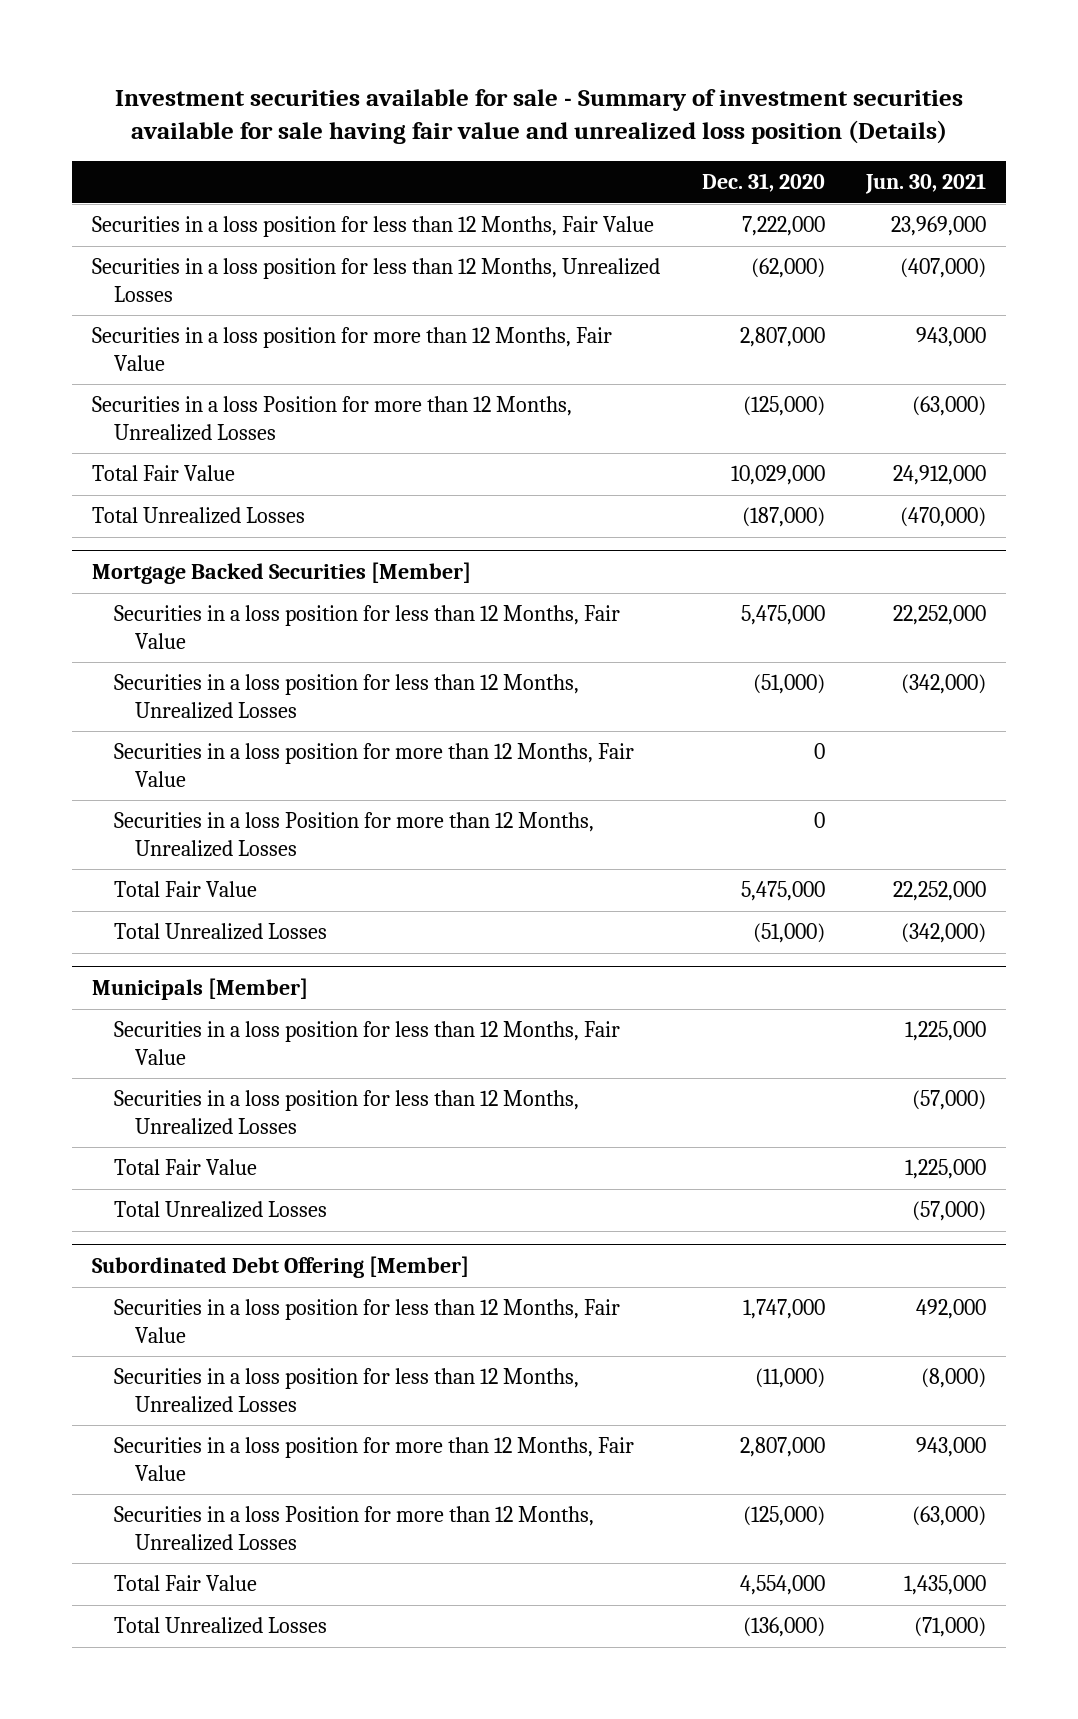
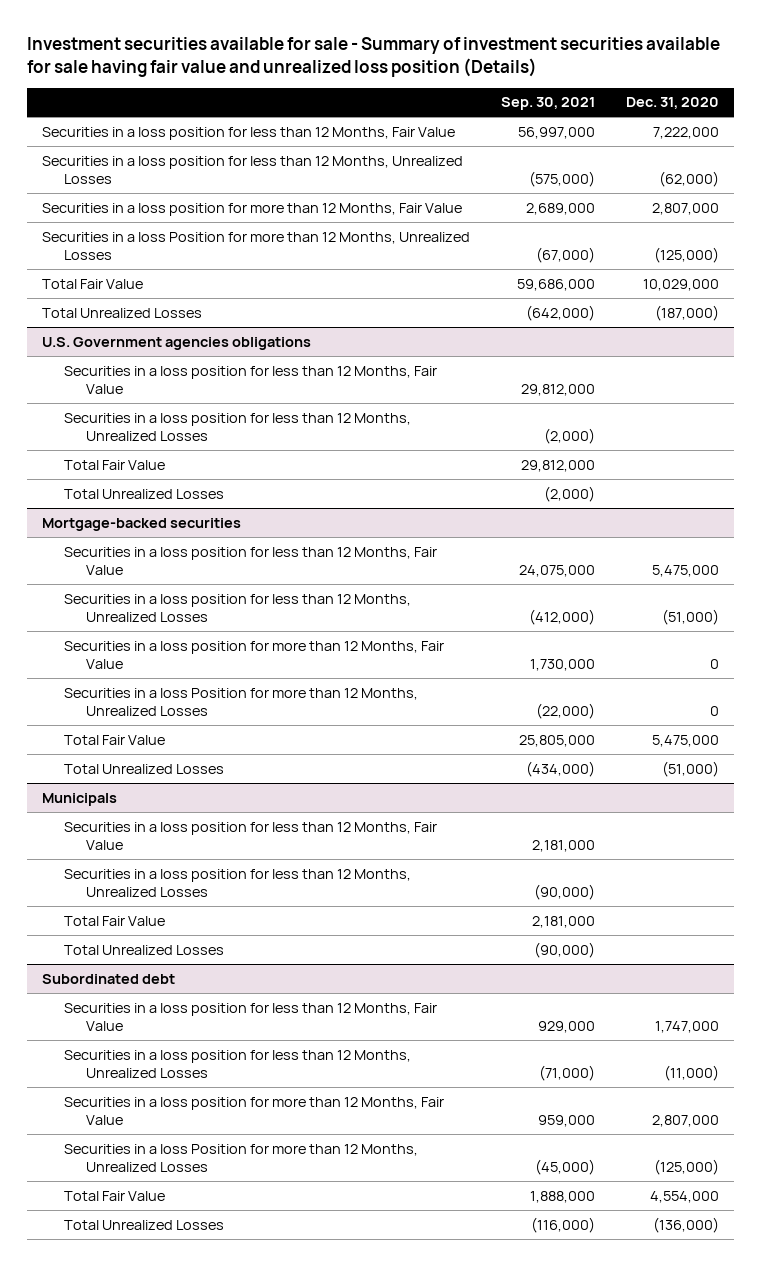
- | Dec. 31, 2020 | Jun. 30, 2021
+ | Sep. 30, 2021 | Dec. 31, 2020
- Mortgage Backed Securities [Member]
+ U.S. Government agencies obligations
+ Securities in a loss position for less than 12 Months, Fair Value | 29,812,000 |
+ Securities in a loss position for less than 12 Months, Unrealized Losses | (2,000) |
+ Total Fair Value | 29,812,000 |
+ Total Unrealized Losses | (2,000) |
+ Mortgage-backed securities
- Municipals [Member]
+ Municipals
- Subordinated Debt Offering [Member]
+ Subordinated debt

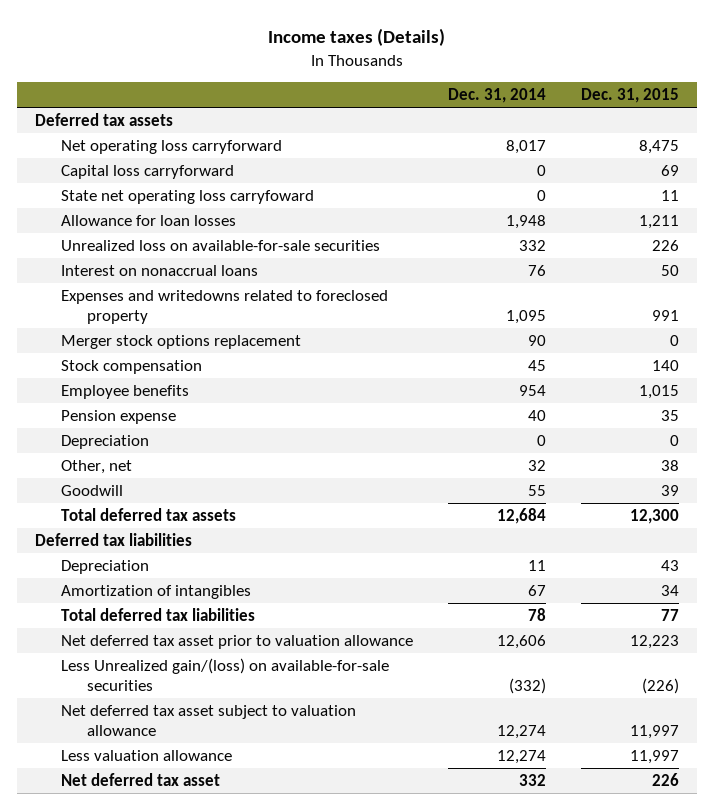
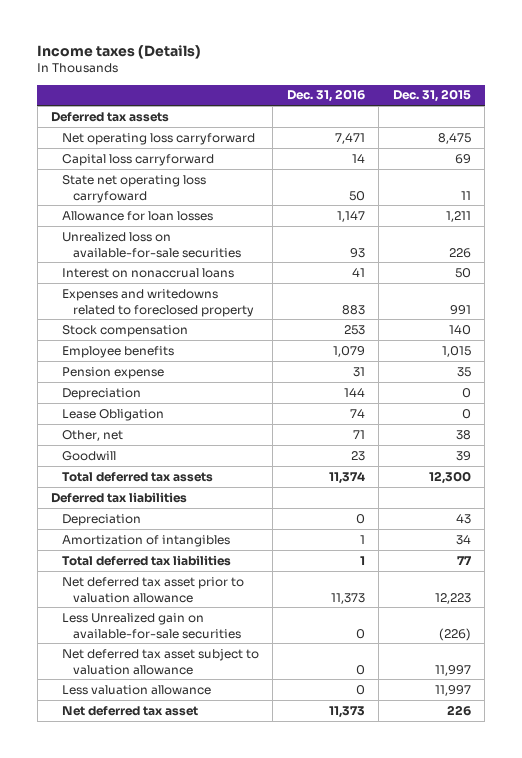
- | Dec. 31, 2014 | Dec. 31, 2015
+ | Dec. 31, 2016 | Dec. 31, 2015
- Merger stock options replacement | 90 | 0
+ Lease Obligation | 74 | 0
- Less Unrealized gain/(loss) on available-for-sale securities | (332) | (226)
+ Less Unrealized gain on available-for-sale securities | 0 | (226)

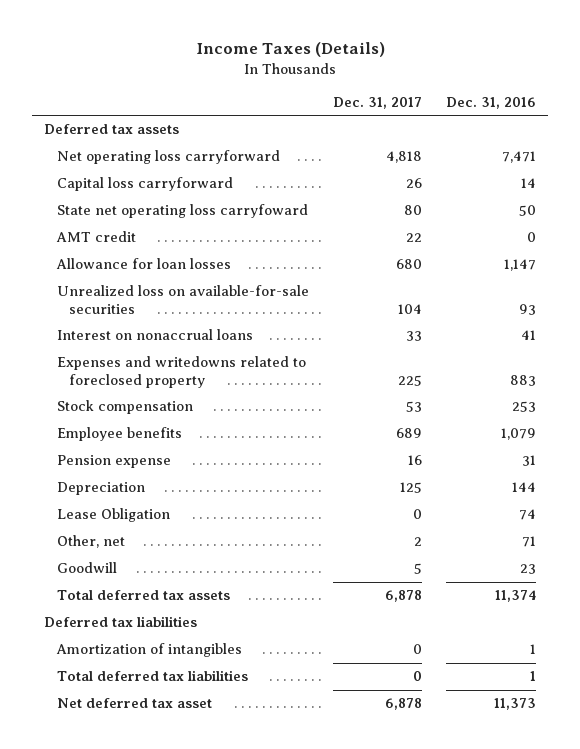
- Income taxes (Details)
+ Income Taxes (Details)
- | Dec. 31, 2016 | Dec. 31, 2015
+ | Dec. 31, 2017 | Dec. 31, 2016
+ AMT credit | 22 | 0
- Depreciation | 0 | 43
- Net deferred tax asset prior to valuation allowance | 11,373 | 12,223
- Less Unrealized gain on available-for-sale securities | 0 | (226)
- Net deferred tax asset subject to valuation allowance | 0 | 11,997
- Less valuation allowance | 0 | 11,997

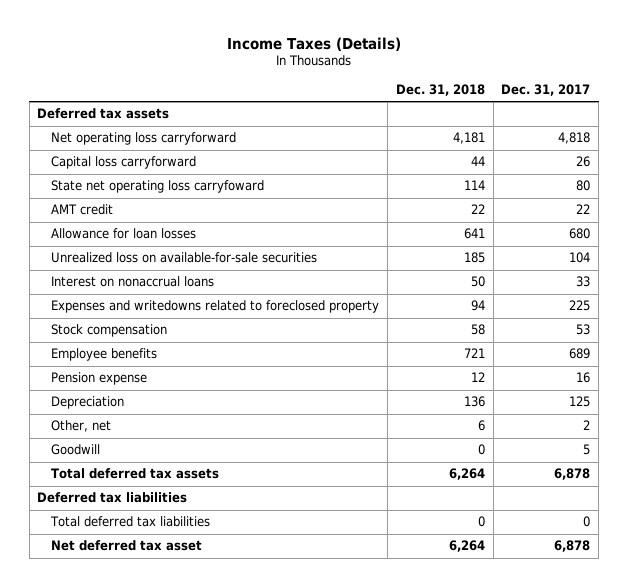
- | Dec. 31, 2017 | Dec. 31, 2016
+ | Dec. 31, 2018 | Dec. 31, 2017
- Lease Obligation | 0 | 74
- Amortization of intangibles | 0 | 1

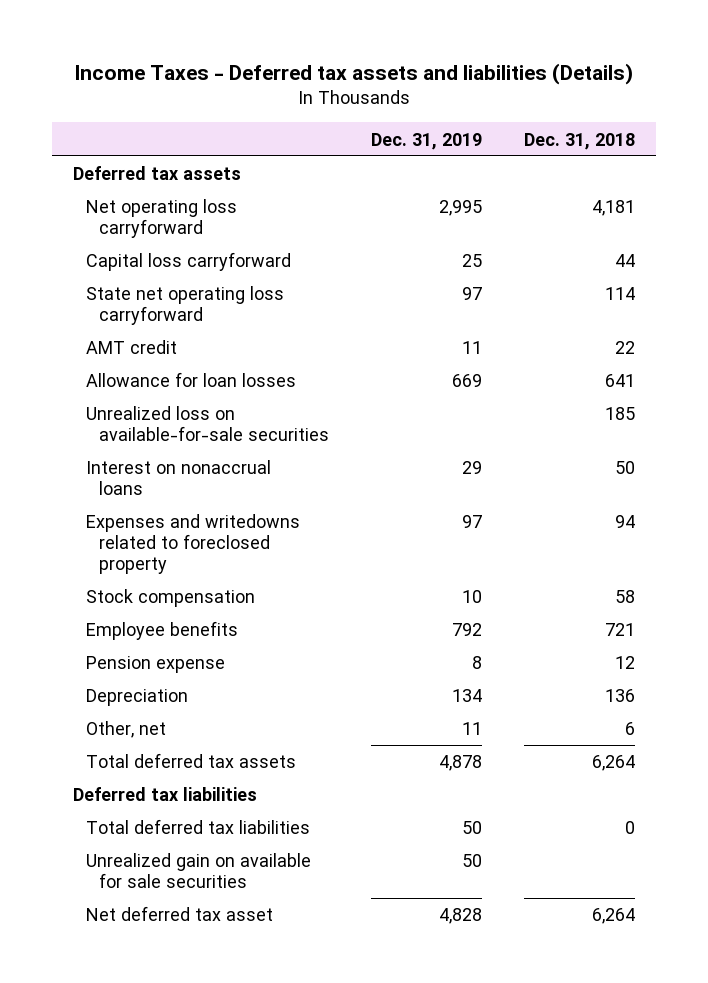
- Income Taxes (Details)
+ Income Taxes - Deferred tax assets and liabilities (Details)
- | Dec. 31, 2018 | Dec. 31, 2017
+ | Dec. 31, 2019 | Dec. 31, 2018
- State net operating loss carryfoward | 114 | 80
+ State net operating loss carryforward | 97 | 114
- Goodwill | 0 | 5
+ Unrealized gain on available for sale securities | 50 |

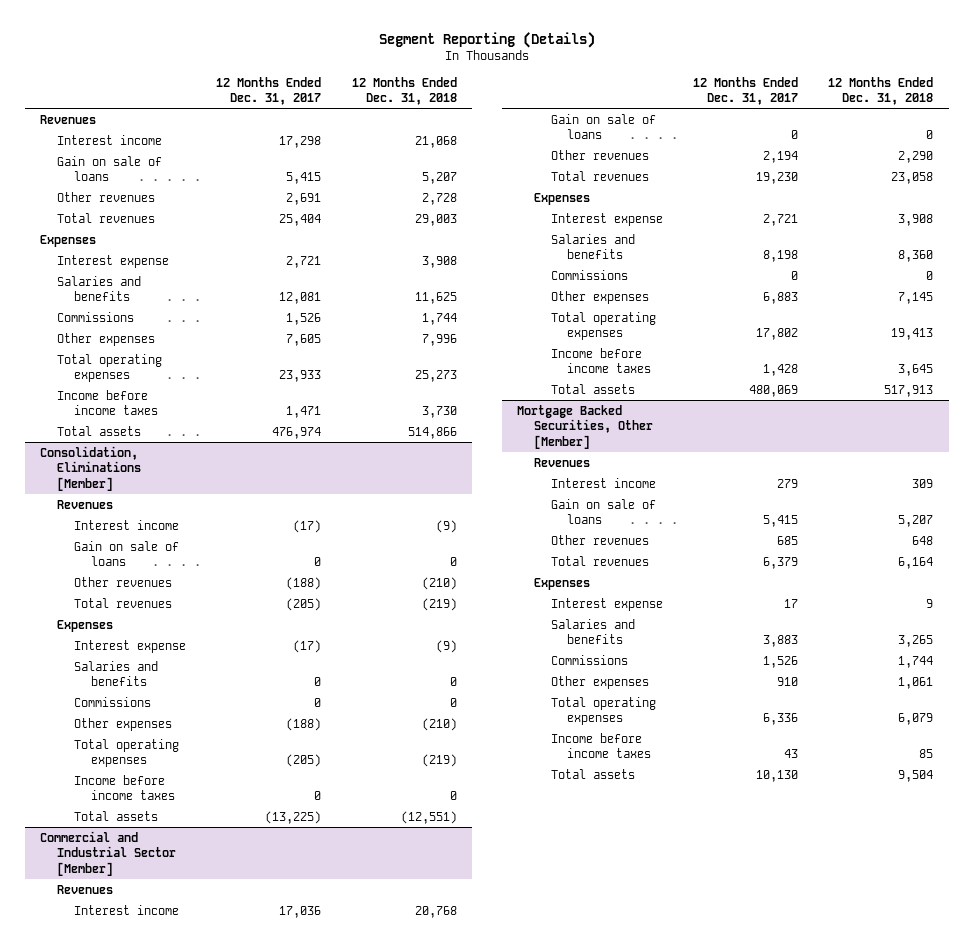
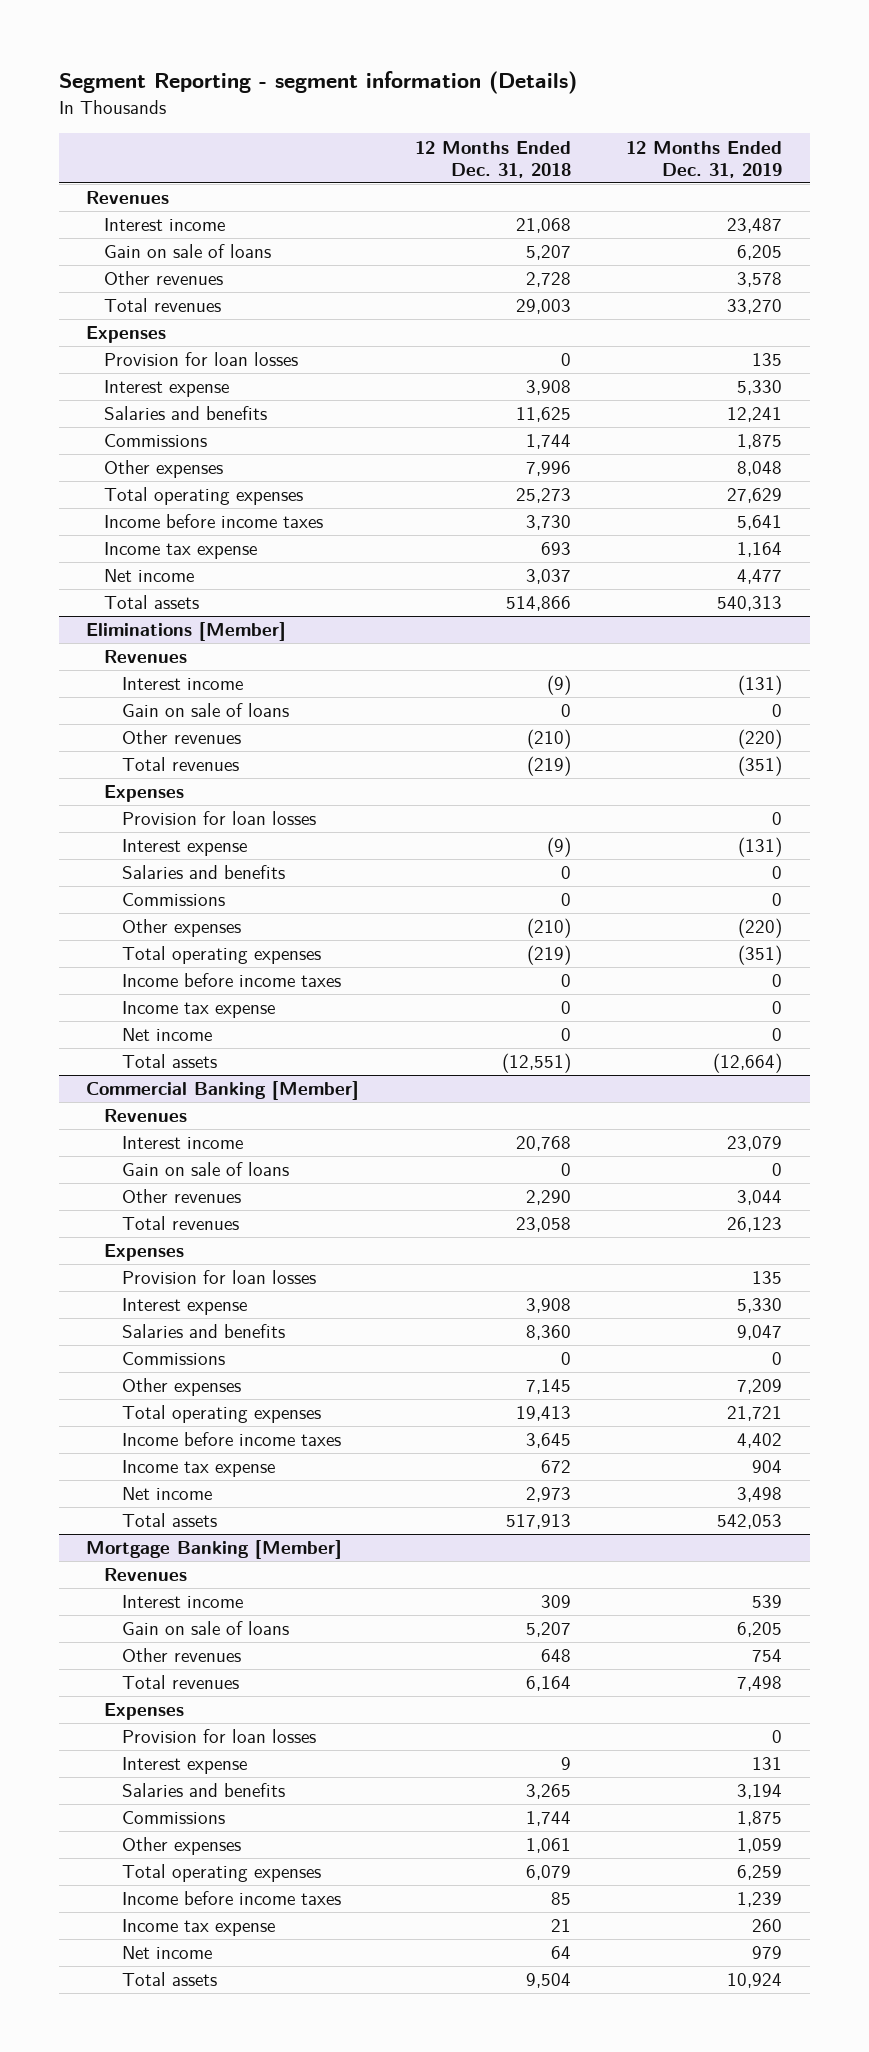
- Segment Reporting (Details)
+ Segment Reporting - segment information (Details)
- | 12 Months Ended Dec. 31, 2017 | 12 Months Ended Dec. 31, 2018
+ | 12 Months Ended Dec. 31, 2018 | 12 Months Ended Dec. 31, 2019
+ Provision for loan losses | 0 | 135
+ Income tax expense | 693 | 1,164
+ Net income | 3,037 | 4,477
- Consolidation, Eliminations [Member]
+ Eliminations [Member]
+ Provision for loan losses | | 0
+ Income tax expense | 0 | 0
+ Net income | 0 | 0
- Commercial and Industrial Sector [Member]
+ Commercial Banking [Member]
+ Provision for loan losses | | 135
+ Income tax expense | 672 | 904
+ Net income | 2,973 | 3,498
- Mortgage Backed Securities, Other [Member]
+ Mortgage Banking [Member]
+ Provision for loan losses | | 0
+ Income tax expense | 21 | 260
+ Net income | 64 | 979

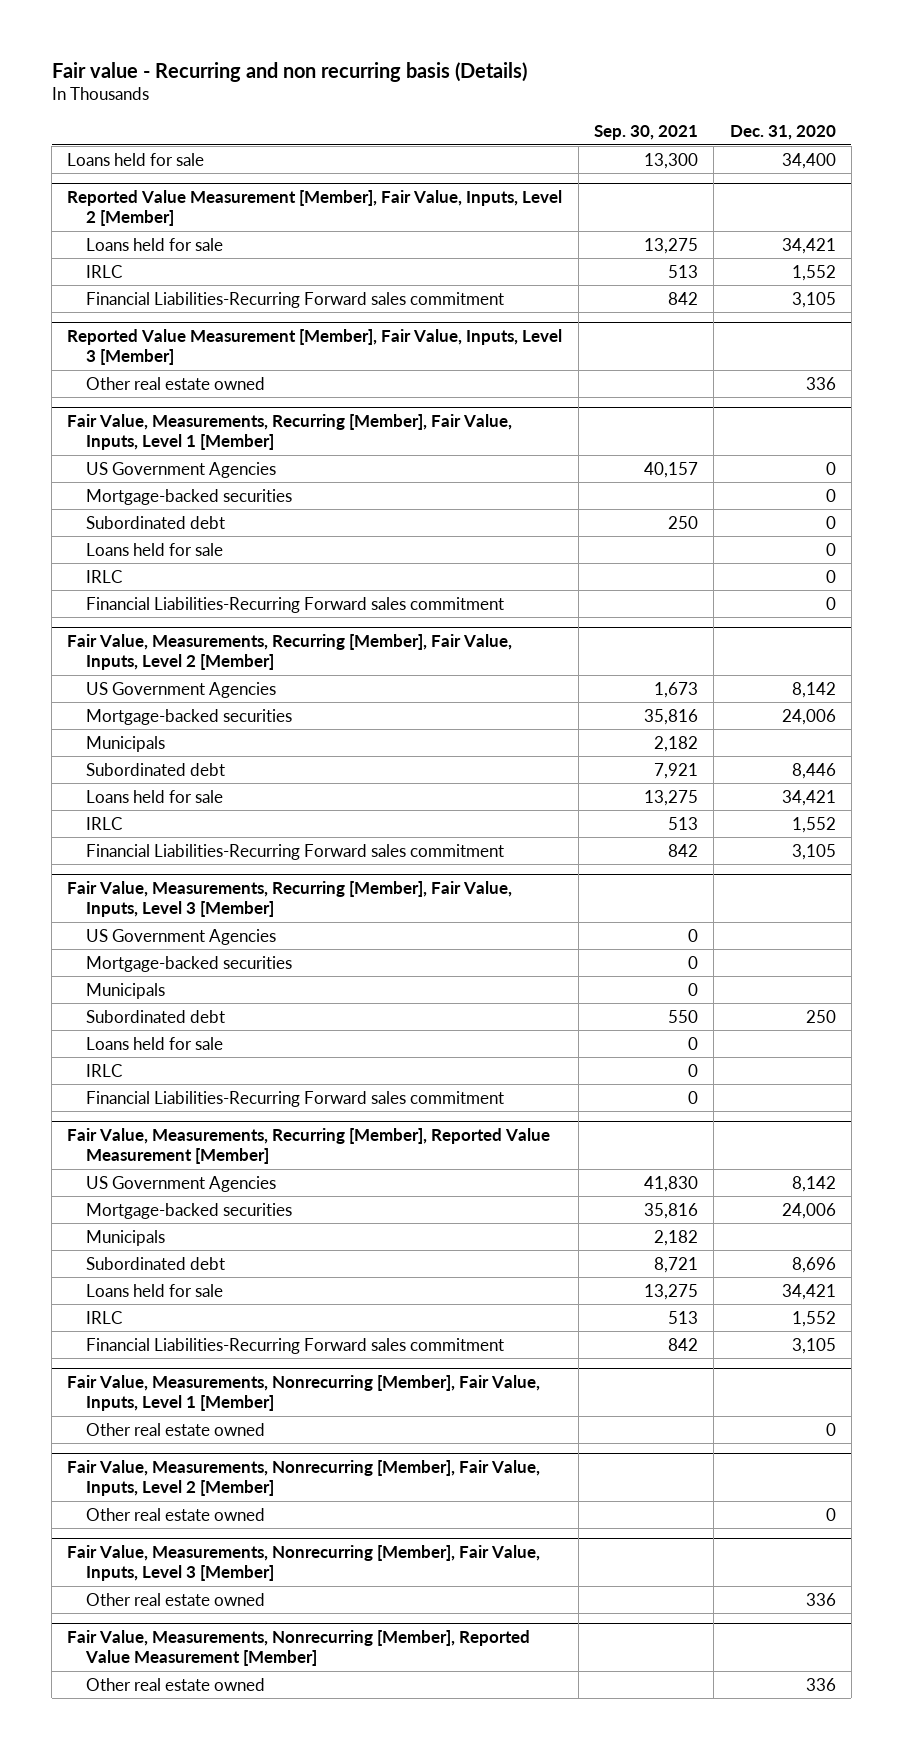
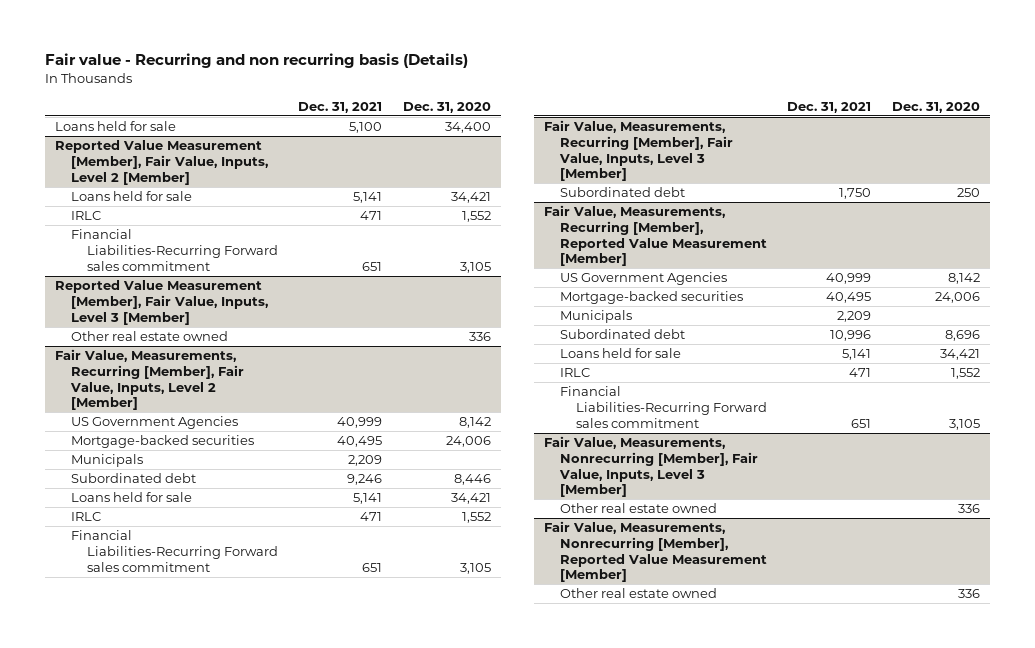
- | Sep. 30, 2021 | Dec. 31, 2020
+ | Dec. 31, 2021 | Dec. 31, 2020
- Fair Value, Measurements, Recurring [Member], Fair Value, Inputs, Level 1 [Member]
- US Government Agencies | 40,157 | 0
- Mortgage-backed securities | | 0
- Subordinated debt | 250 | 0
- Loans held for sale | | 0
- IRLC | | 0
- Financial Liabilities-Recurring Forward sales commitment | | 0
@ Fair Value, Measurements, Recurring [Member], Fair Value, Inputs, Level 3 [Member]
- US Government Agencies | 0 |
- Mortgage-backed securities | 0 |
- Municipals | 0 |
- Loans held for sale | 0 |
- IRLC | 0 |
- Financial Liabilities-Recurring Forward sales commitment | 0 |
- Fair Value, Measurements, Nonrecurring [Member], Fair Value, Inputs, Level 1 [Member]
- Other real estate owned | | 0
- Fair Value, Measurements, Nonrecurring [Member], Fair Value, Inputs, Level 2 [Member]
- Other real estate owned | | 0

